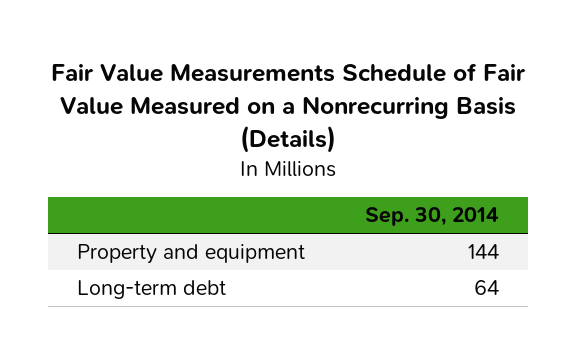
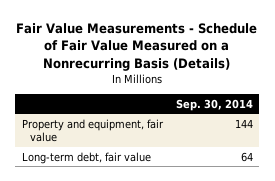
- Fair Value Measurements Schedule of Fair Value Measured on a Nonrecurring Basis (Details)
+ Fair Value Measurements - Schedule of Fair Value Measured on a Nonrecurring Basis (Details)
- Property and equipment | 144
- Long-term debt | 64
+ Property and equipment, fair value | 144
+ Long-term debt, fair value | 64

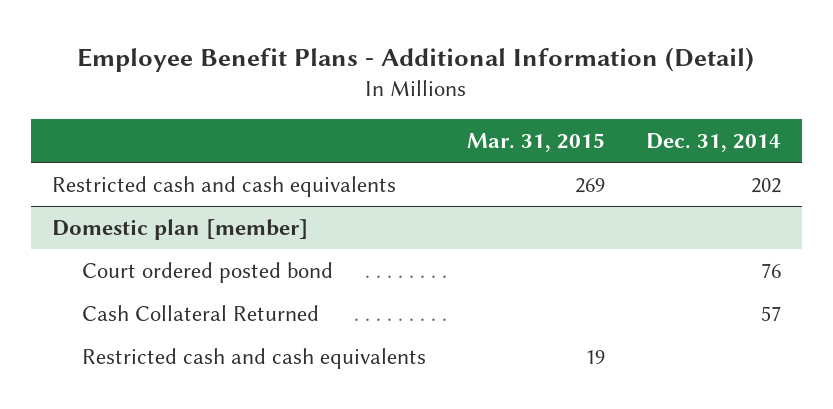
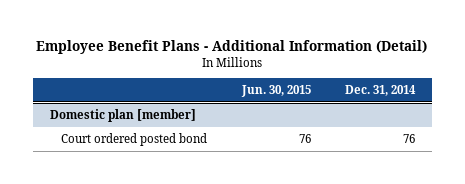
- | Mar. 31, 2015 | Dec. 31, 2014
+ | Jun. 30, 2015 | Dec. 31, 2014
- Restricted cash and cash equivalents | 269 | 202
@ Domestic plan [member]
- Cash Collateral Returned | | 57
- Restricted cash and cash equivalents | 19 |

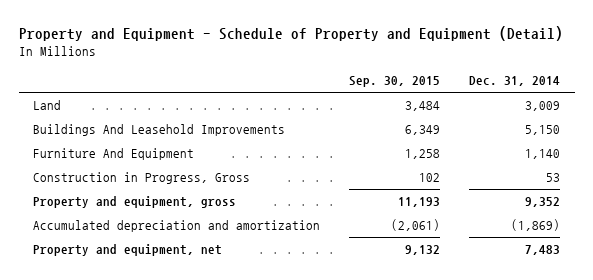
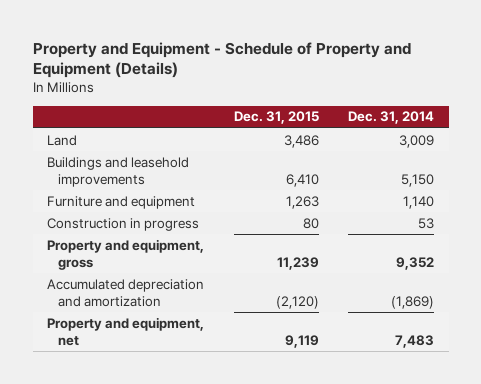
- Property and Equipment - Schedule of Property and Equipment (Detail)
+ Property and Equipment - Schedule of Property and Equipment (Details)
- | Sep. 30, 2015 | Dec. 31, 2014
+ | Dec. 31, 2015 | Dec. 31, 2014
- Buildings And Leasehold Improvements | 6,349 | 5,150
- Furniture And Equipment | 1,258 | 1,140
- Construction in Progress, Gross | 102 | 53
+ Buildings and leasehold improvements | 6,410 | 5,150
+ Furniture and equipment | 1,263 | 1,140
+ Construction in progress | 80 | 53

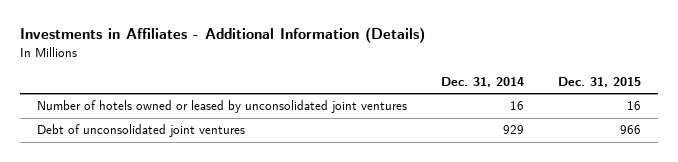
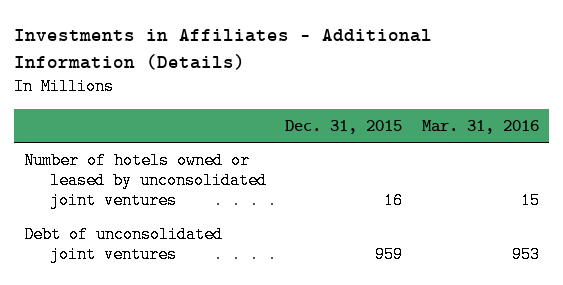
- | Dec. 31, 2014 | Dec. 31, 2015
+ | Dec. 31, 2015 | Mar. 31, 2016
- Debt of unconsolidated joint ventures | 929 | 966
+ Debt of unconsolidated joint ventures | 959 | 953

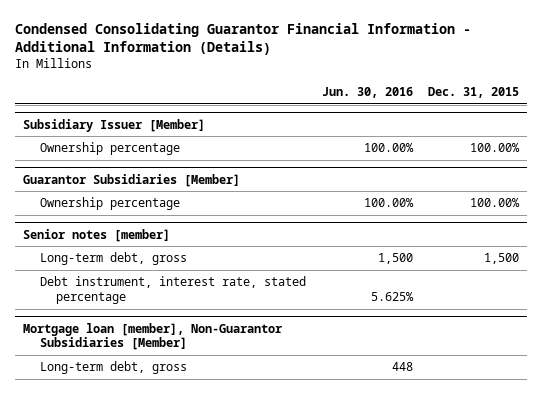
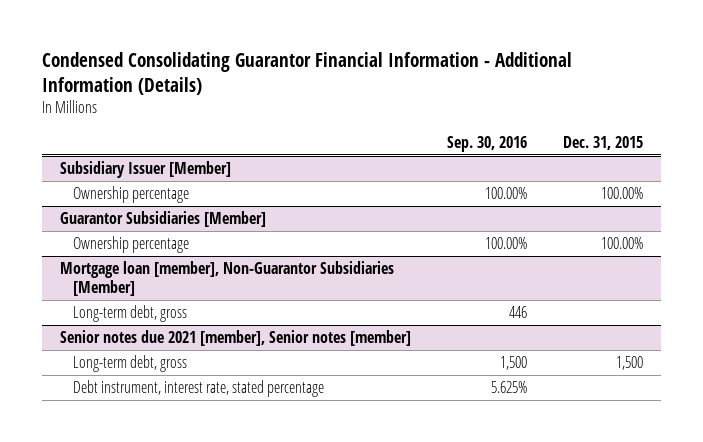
- | Jun. 30, 2016 | Dec. 31, 2015
+ | Sep. 30, 2016 | Dec. 31, 2015
- Senior notes [member]
- Long-term debt, gross | 1,500 | 1,500
- Debt instrument, interest rate, stated percentage | 5.625% |
+ Senior notes due 2021 [member], Senior notes [member]
+ Long-term debt, gross | 1,500 | 1,500
+ Debt instrument, interest rate, stated percentage | 5.625% |

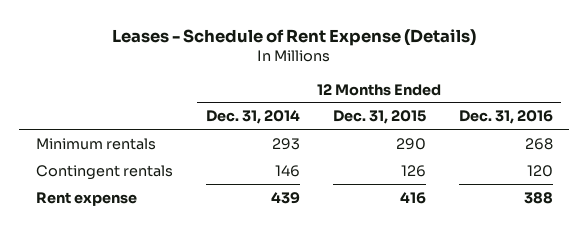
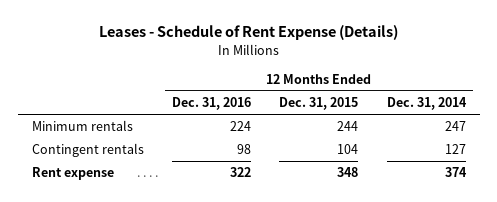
- | 12 Months Ended Dec. 31, 2014 | 12 Months Ended Dec. 31, 2015 | 12 Months Ended Dec. 31, 2016
+ | 12 Months Ended Dec. 31, 2016 | 12 Months Ended Dec. 31, 2015 | 12 Months Ended Dec. 31, 2014
- Minimum rentals | 293 | 290 | 268
- Contingent rentals | 146 | 126 | 120
- Rent expense | 439 | 416 | 388
+ Minimum rentals | 224 | 244 | 247
+ Contingent rentals | 98 | 104 | 127
+ Rent expense | 322 | 348 | 374

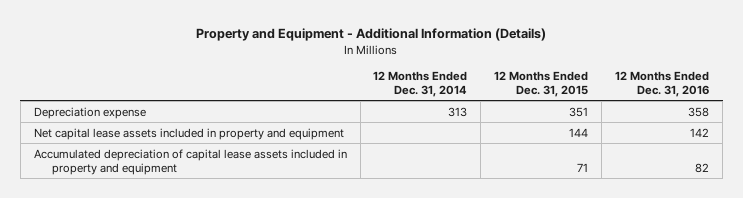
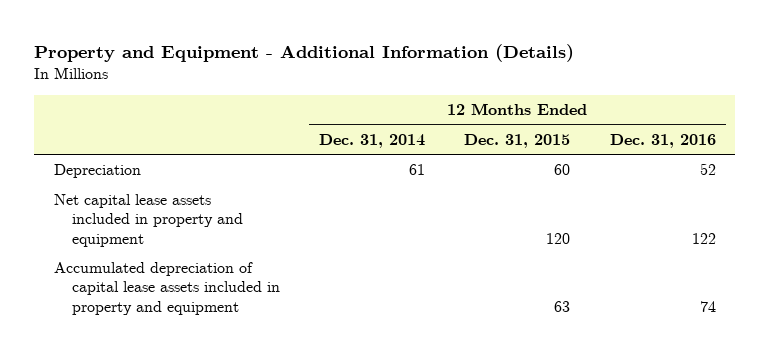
- Depreciation expense | 313 | 351 | 358
- Net capital lease assets included in property and equipment | | 144 | 142
- Accumulated depreciation of capital lease assets included in property and equipment | | 71 | 82
+ Depreciation | 61 | 60 | 52
+ Net capital lease assets included in property and equipment | | 120 | 122
+ Accumulated depreciation of capital lease assets included in property and equipment | | 63 | 74

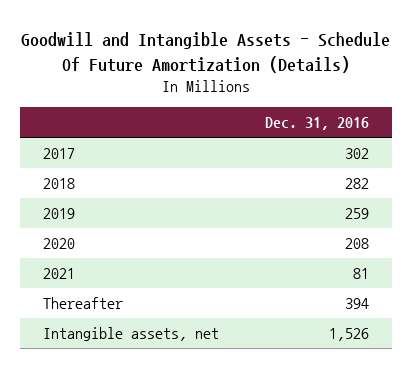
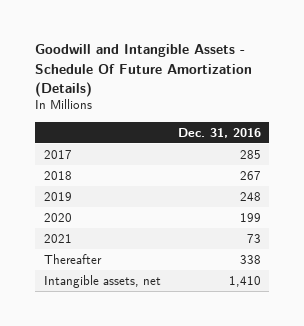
- 2017 | 302
- 2018 | 282
- 2019 | 259
- 2020 | 208
- 2021 | 81
- Thereafter | 394
- Intangible assets, net | 1,526
+ 2017 | 285
+ 2018 | 267
+ 2019 | 248
+ 2020 | 199
+ 2021 | 73
+ Thereafter | 338
+ Intangible assets, net | 1,410

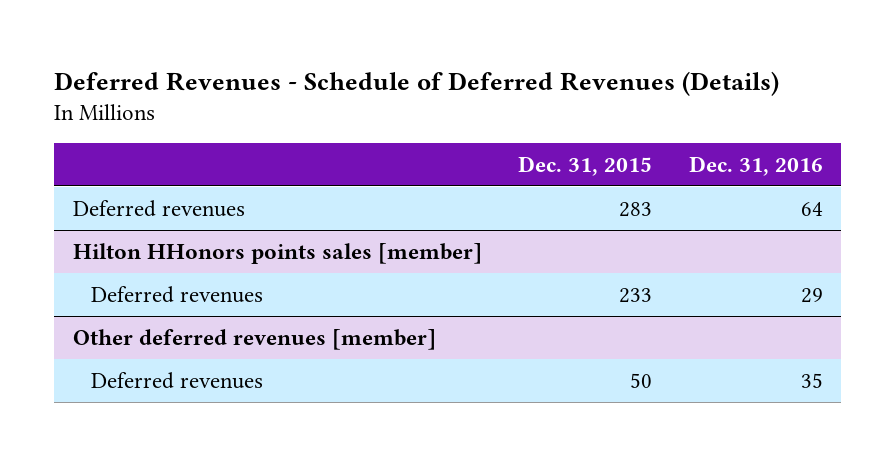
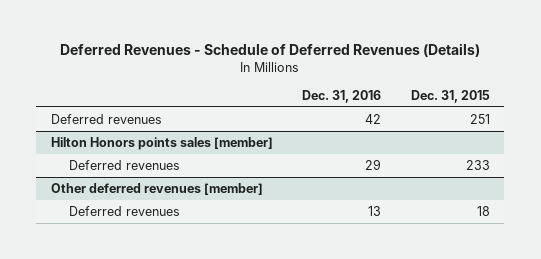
- | Dec. 31, 2015 | Dec. 31, 2016
+ | Dec. 31, 2016 | Dec. 31, 2015
- Deferred revenues | 283 | 64
- Hilton HHonors points sales [member]
+ Deferred revenues | 42 | 251
+ Hilton Honors points sales [member]
@ Other deferred revenues [member]
- Deferred revenues | 50 | 35
+ Deferred revenues | 13 | 18

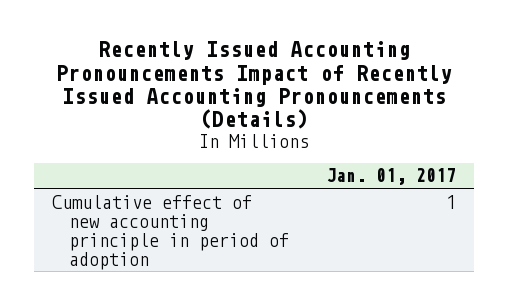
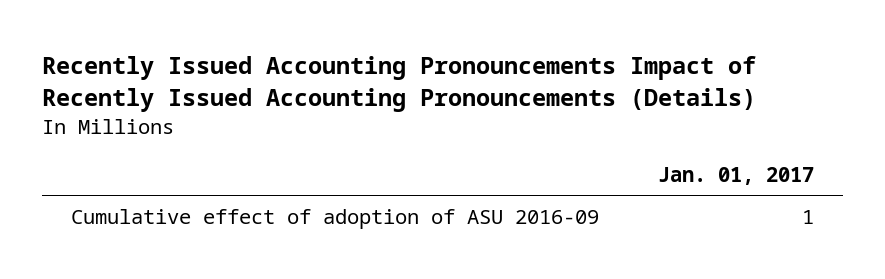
- Cumulative effect of new accounting principle in period of adoption | 1
+ Cumulative effect of adoption of ASU 2016-09 | 1

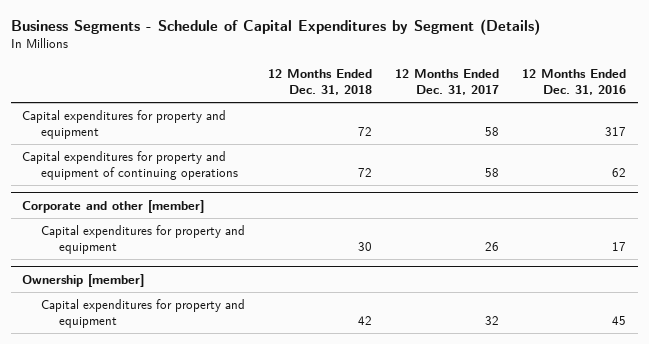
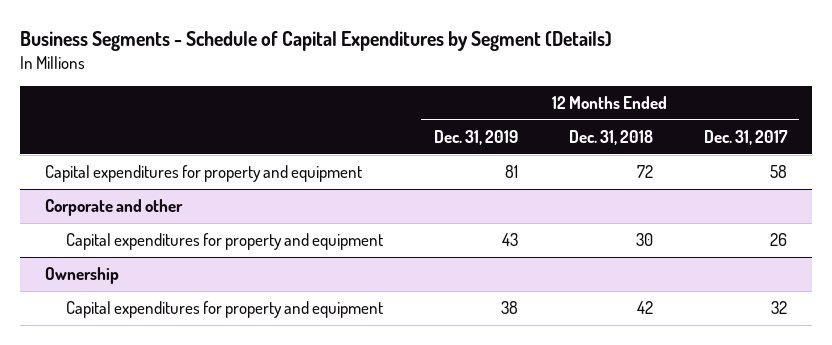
- | 12 Months Ended Dec. 31, 2018 | 12 Months Ended Dec. 31, 2017 | 12 Months Ended Dec. 31, 2016
+ | 12 Months Ended Dec. 31, 2019 | 12 Months Ended Dec. 31, 2018 | 12 Months Ended Dec. 31, 2017
- Capital expenditures for property and equipment of continuing operations | 72 | 58 | 62
- Corporate and other [member]
+ Corporate and other
- Ownership [member]
+ Ownership

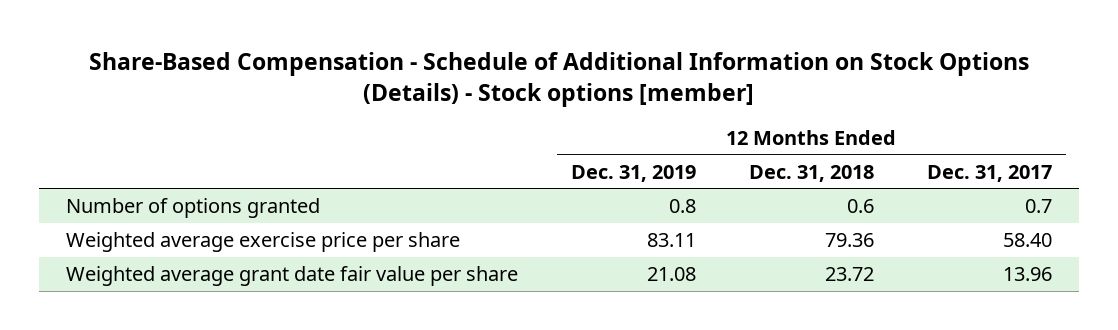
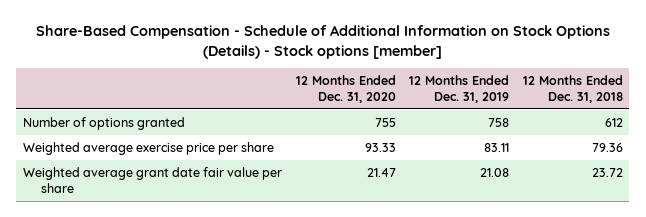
- | 12 Months Ended Dec. 31, 2019 | 12 Months Ended Dec. 31, 2018 | 12 Months Ended Dec. 31, 2017
+ | 12 Months Ended Dec. 31, 2020 | 12 Months Ended Dec. 31, 2019 | 12 Months Ended Dec. 31, 2018
- Number of options granted | 0.8 | 0.6 | 0.7
+ Number of options granted | 755 | 758 | 612

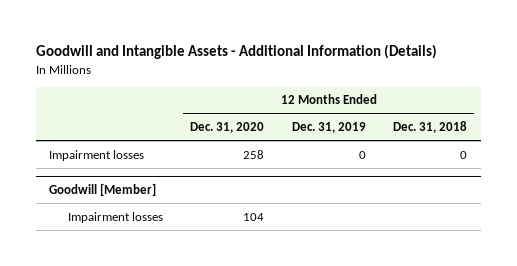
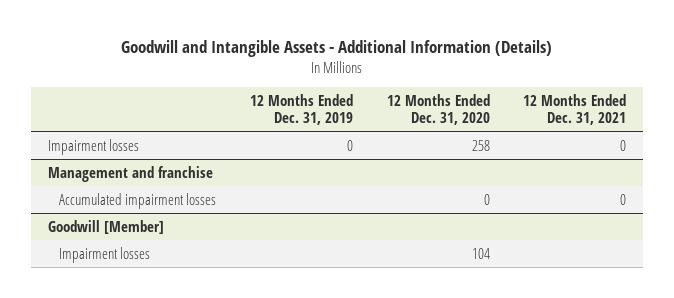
- | 12 Months Ended Dec. 31, 2020 | 12 Months Ended Dec. 31, 2019 | 12 Months Ended Dec. 31, 2018
+ | 12 Months Ended Dec. 31, 2019 | 12 Months Ended Dec. 31, 2020 | 12 Months Ended Dec. 31, 2021
+ Management and franchise
+ Accumulated impairment losses | | 0 | 0

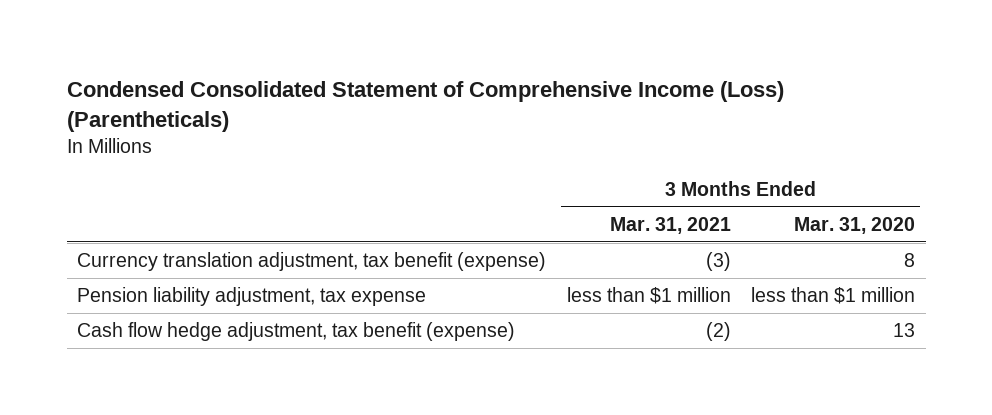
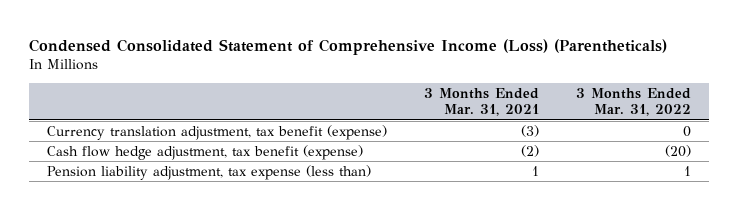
- | 3 Months Ended Mar. 31, 2021 | 3 Months Ended Mar. 31, 2020
+ | 3 Months Ended Mar. 31, 2021 | 3 Months Ended Mar. 31, 2022
- Pension liability adjustment, tax expense | less than $1 million | less than $1 million
+ Pension liability adjustment, tax expense (less than) | 1 | 1

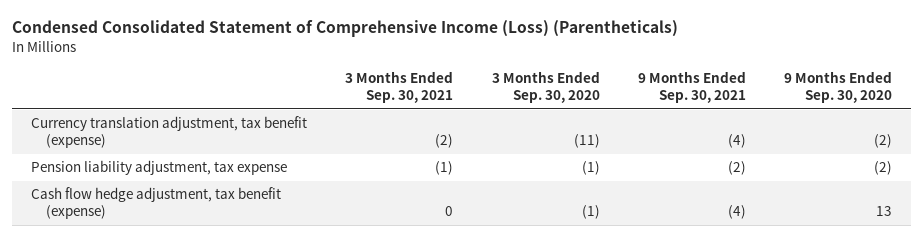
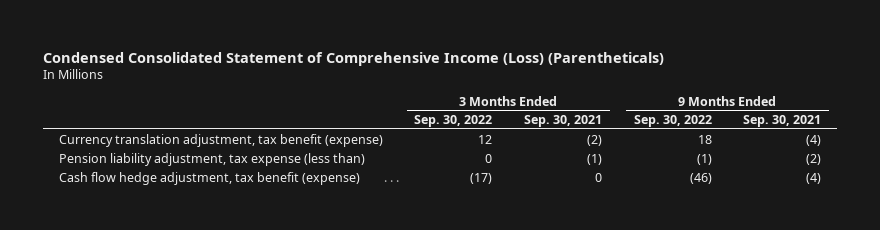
- | 3 Months Ended Sep. 30, 2021 | 3 Months Ended Sep. 30, 2020 | 9 Months Ended Sep. 30, 2021 | 9 Months Ended Sep. 30, 2020
+ | 3 Months Ended Sep. 30, 2022 | 3 Months Ended Sep. 30, 2021 | 9 Months Ended Sep. 30, 2022 | 9 Months Ended Sep. 30, 2021
- Pension liability adjustment, tax expense | (1) | (1) | (2) | (2)
+ Pension liability adjustment, tax expense (less than) | 0 | (1) | (1) | (2)

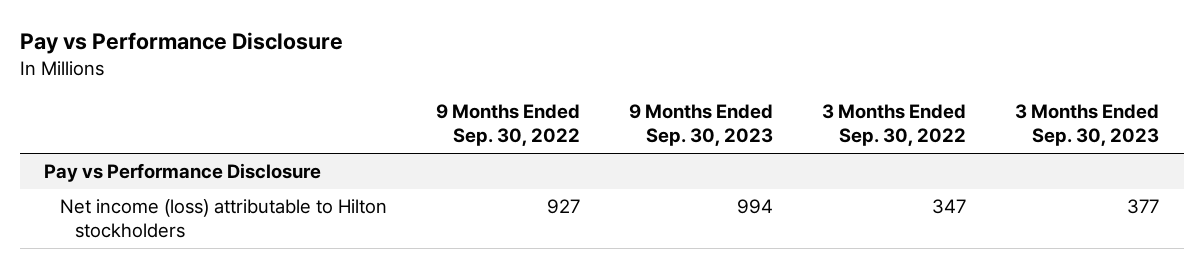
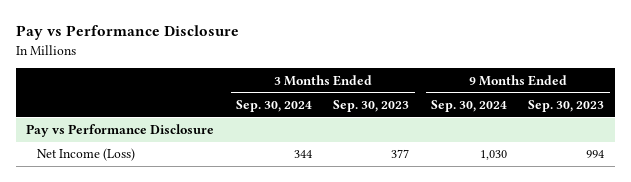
- | 9 Months Ended Sep. 30, 2022 | 9 Months Ended Sep. 30, 2023 | 3 Months Ended Sep. 30, 2022 | 3 Months Ended Sep. 30, 2023
+ | 3 Months Ended Sep. 30, 2024 | 3 Months Ended Sep. 30, 2023 | 9 Months Ended Sep. 30, 2024 | 9 Months Ended Sep. 30, 2023
- Net income (loss) attributable to Hilton stockholders | 927 | 994 | 347 | 377
+ Net Income (Loss) | 344 | 377 | 1,030 | 994

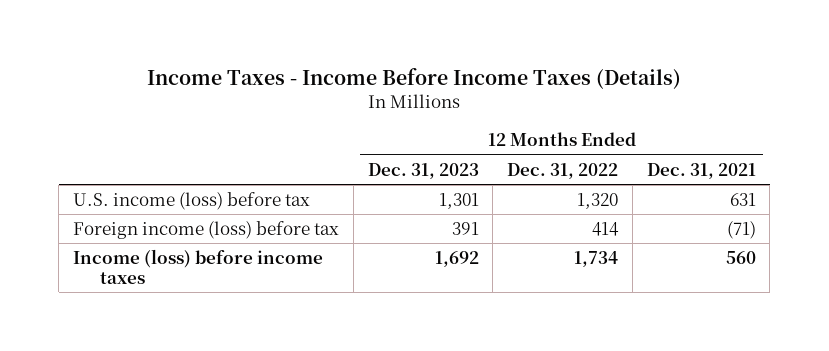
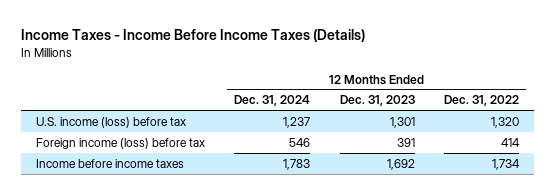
- | 12 Months Ended Dec. 31, 2023 | 12 Months Ended Dec. 31, 2022 | 12 Months Ended Dec. 31, 2021
+ | 12 Months Ended Dec. 31, 2024 | 12 Months Ended Dec. 31, 2023 | 12 Months Ended Dec. 31, 2022
- Income (loss) before income taxes | 1,692 | 1,734 | 560
+ Income before income taxes | 1,783 | 1,692 | 1,734

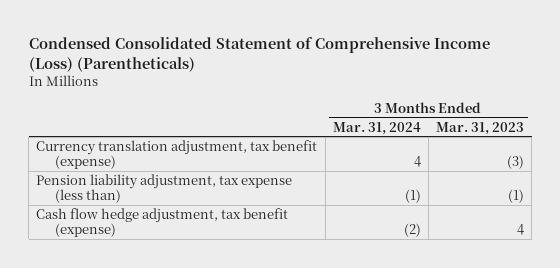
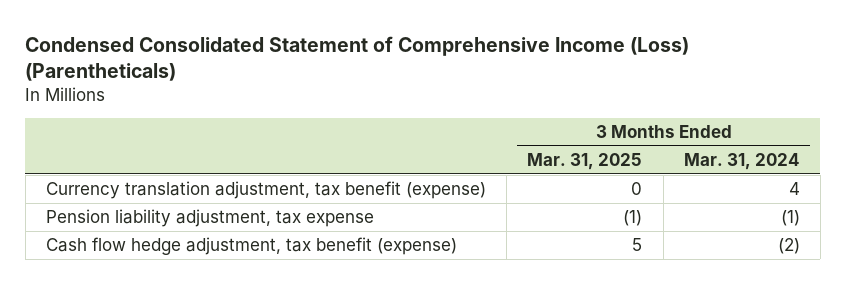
- | 3 Months Ended Mar. 31, 2024 | 3 Months Ended Mar. 31, 2023
+ | 3 Months Ended Mar. 31, 2025 | 3 Months Ended Mar. 31, 2024
- Pension liability adjustment, tax expense (less than) | (1) | (1)
+ Pension liability adjustment, tax expense | (1) | (1)

